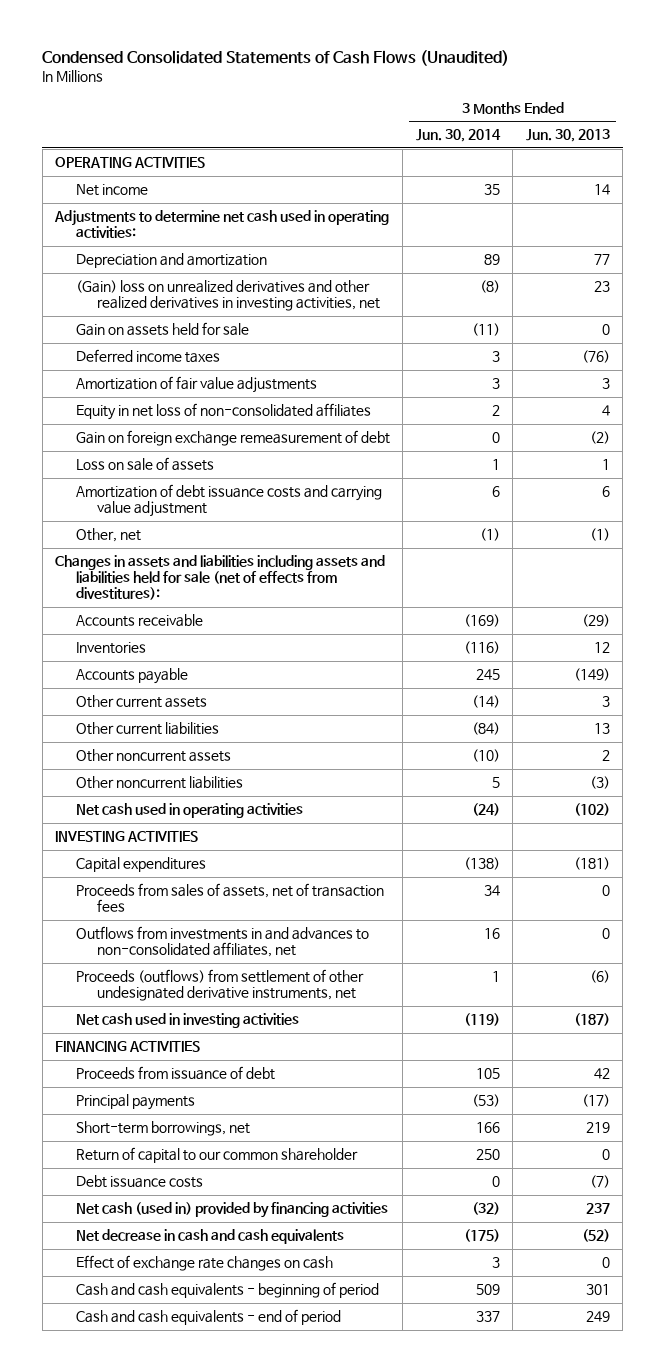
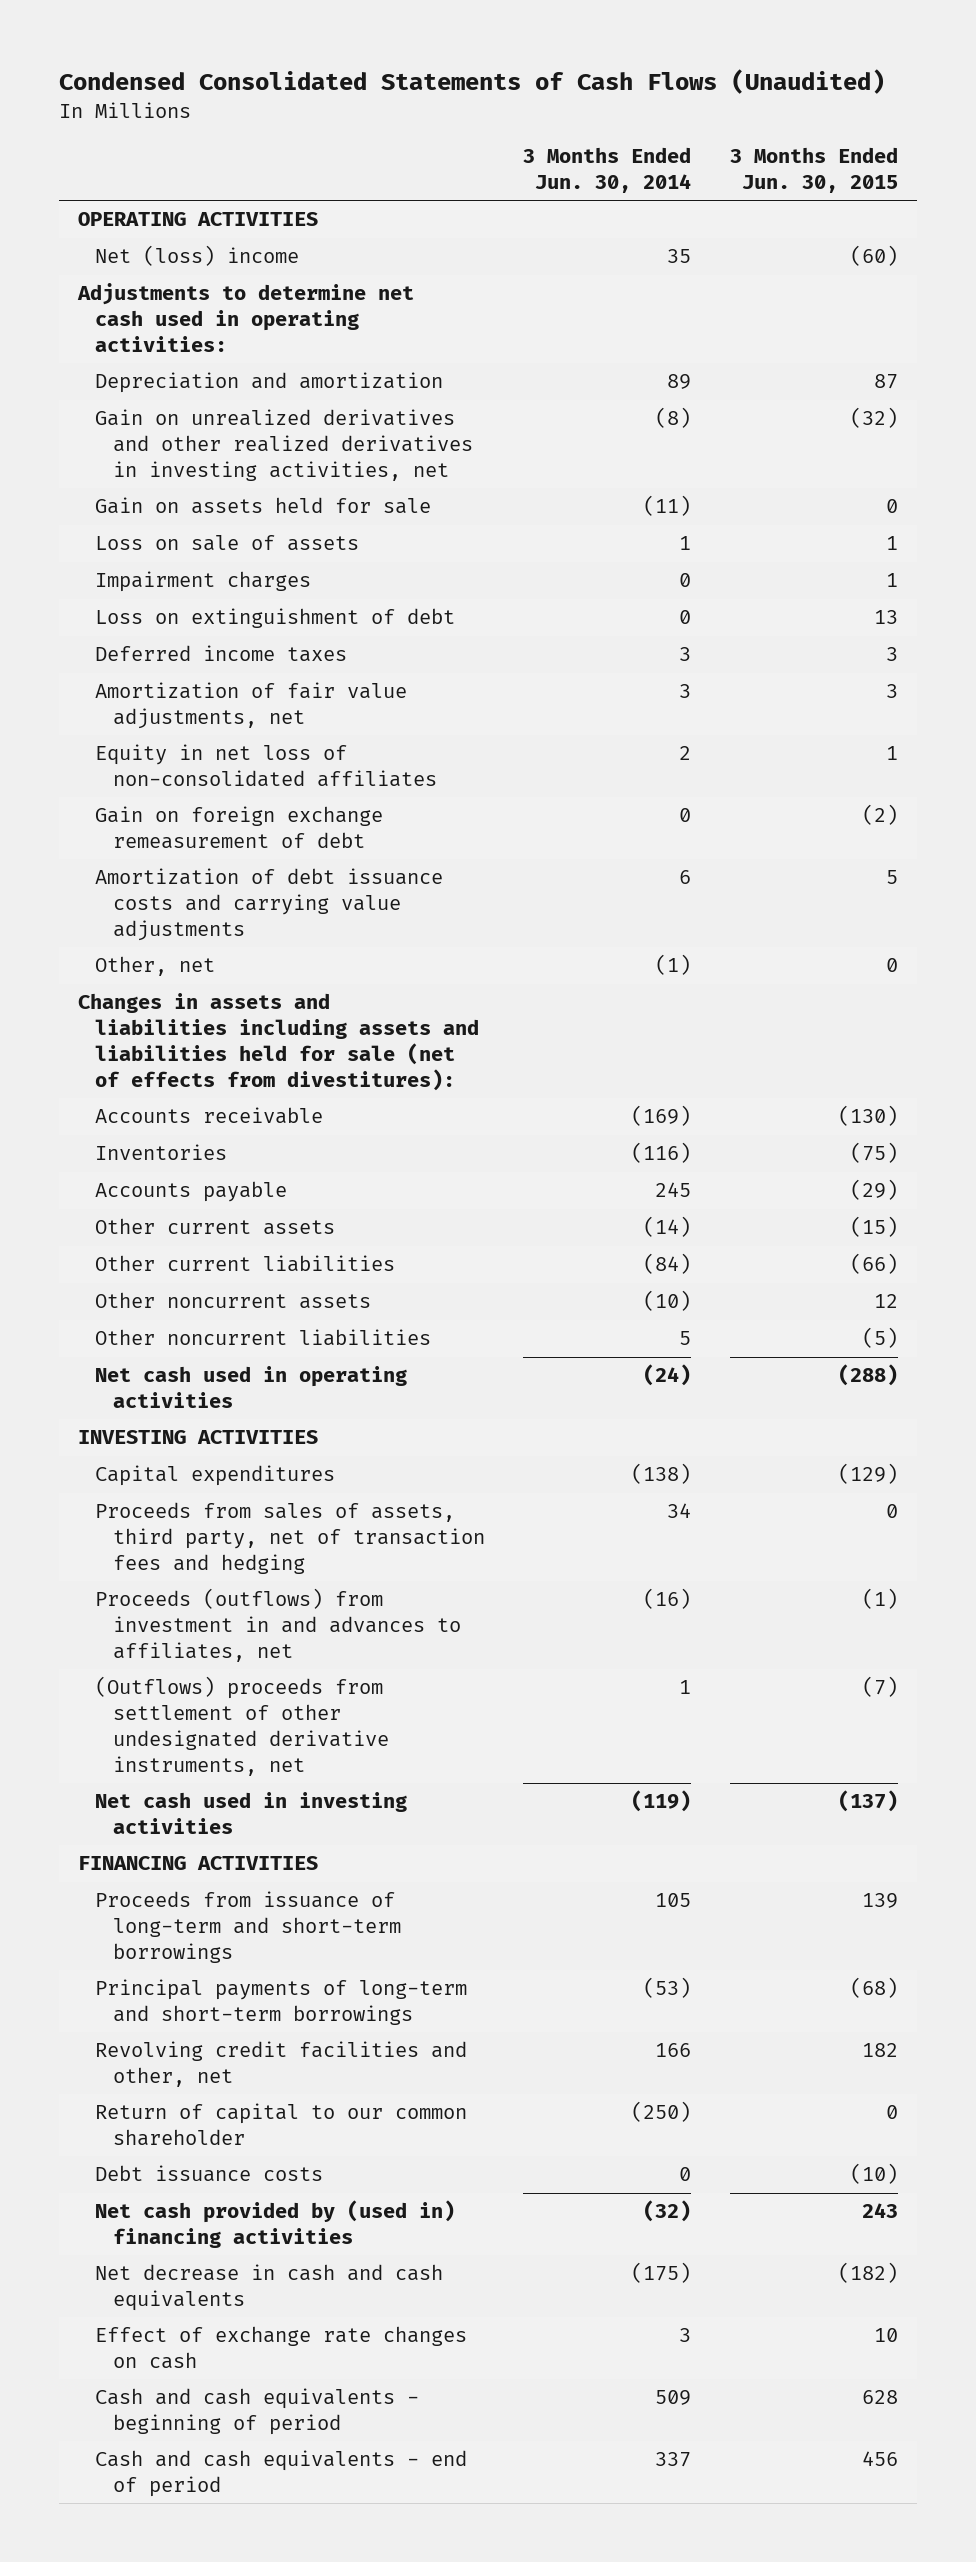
- | 3 Months Ended Jun. 30, 2014 | 3 Months Ended Jun. 30, 2013
+ | 3 Months Ended Jun. 30, 2014 | 3 Months Ended Jun. 30, 2015
- Net income | 35 | 14
+ Net (loss) income | 35 | (60)
- (Gain) loss on unrealized derivatives and other realized derivatives in investing activities, net | (8) | 23
+ Gain on unrealized derivatives and other realized derivatives in investing activities, net | (8) | (32)
moved up: Loss on sale of assets | 1 | 1
+ Impairment charges | 0 | 1
+ Loss on extinguishment of debt | 0 | 13
- Amortization of fair value adjustments | 3 | 3
+ Amortization of fair value adjustments, net | 3 | 3
- Amortization of debt issuance costs and carrying value adjustment | 6 | 6
+ Amortization of debt issuance costs and carrying value adjustments | 6 | 5
- Proceeds from sales of assets, net of transaction fees | 34 | 0
- Outflows from investments in and advances to non-consolidated affiliates, net | 16 | 0
- Proceeds (outflows) from settlement of other undesignated derivative instruments, net | 1 | (6)
+ Proceeds from sales of assets, third party, net of transaction fees and hedging | 34 | 0
+ Proceeds (outflows) from investment in and advances to affiliates, net | (16) | (1)
+ (Outflows) proceeds from settlement of other undesignated derivative instruments, net | 1 | (7)
- Proceeds from issuance of debt | 105 | 42
- Principal payments | (53) | (17)
- Short-term borrowings, net | 166 | 219
- Return of capital to our common shareholder | 250 | 0
+ Proceeds from issuance of long-term and short-term borrowings | 105 | 139
+ Principal payments of long-term and short-term borrowings | (53) | (68)
+ Revolving credit facilities and other, net | 166 | 182
+ Return of capital to our common shareholder | (250) | 0
- Net cash (used in) provided by financing activities | (32) | 237
+ Net cash provided by (used in) financing activities | (32) | 243

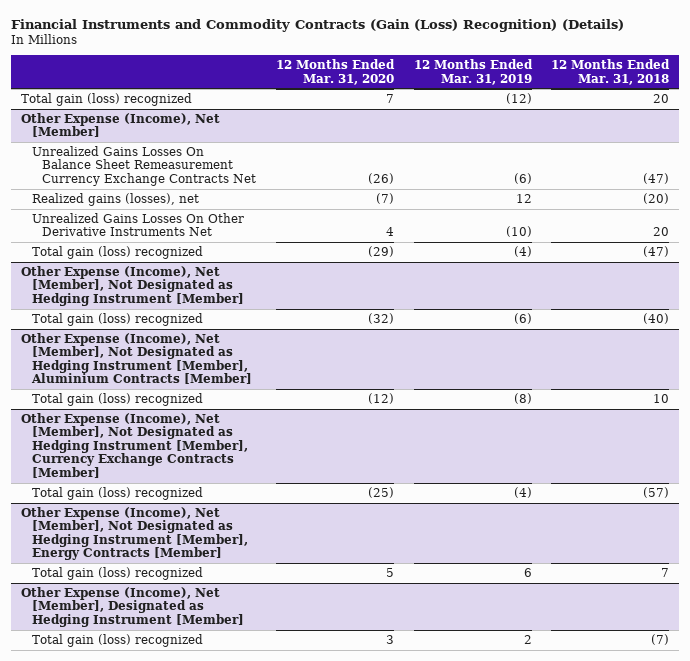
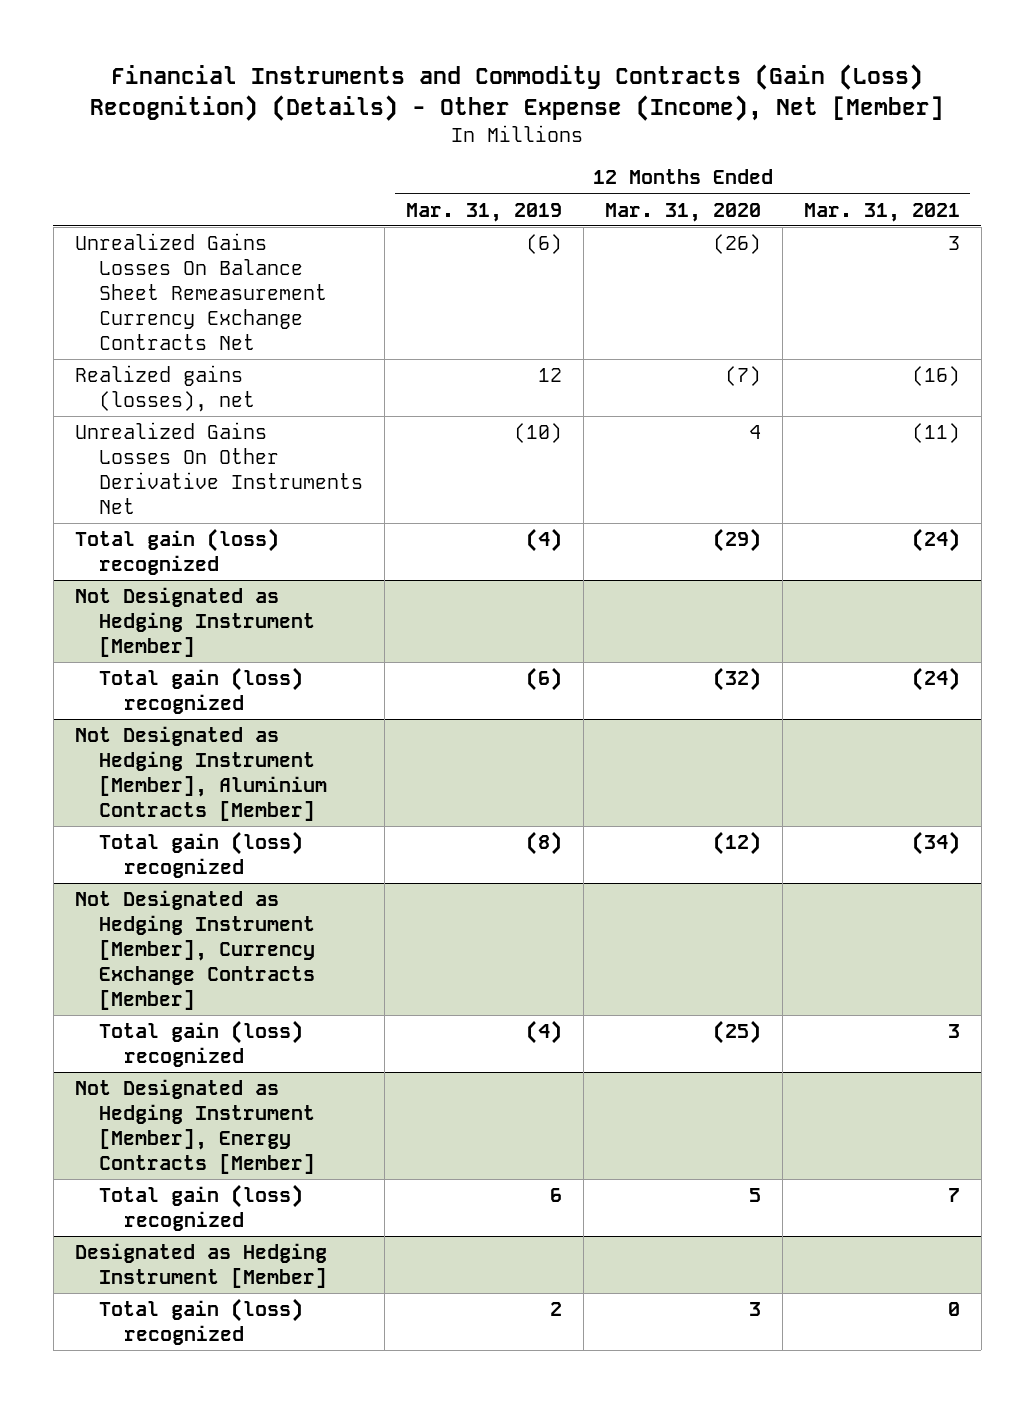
- Financial Instruments and Commodity Contracts (Gain (Loss) Recognition) (Details)
+ Financial Instruments and Commodity Contracts (Gain (Loss) Recognition) (Details) - Other Expense (Income), Net [Member]
- | 12 Months Ended Mar. 31, 2020 | 12 Months Ended Mar. 31, 2019 | 12 Months Ended Mar. 31, 2018
+ | 12 Months Ended Mar. 31, 2019 | 12 Months Ended Mar. 31, 2020 | 12 Months Ended Mar. 31, 2021
- Total gain (loss) recognized | 7 | (12) | 20
- Other Expense (Income), Net [Member]
- Other Expense (Income), Net [Member], Not Designated as Hedging Instrument [Member]
+ Not Designated as Hedging Instrument [Member]
- Other Expense (Income), Net [Member], Not Designated as Hedging Instrument [Member], Aluminium Contracts [Member]
+ Not Designated as Hedging Instrument [Member], Aluminium Contracts [Member]
- Other Expense (Income), Net [Member], Not Designated as Hedging Instrument [Member], Currency Exchange Contracts [Member]
+ Not Designated as Hedging Instrument [Member], Currency Exchange Contracts [Member]
- Other Expense (Income), Net [Member], Not Designated as Hedging Instrument [Member], Energy Contracts [Member]
+ Not Designated as Hedging Instrument [Member], Energy Contracts [Member]
- Other Expense (Income), Net [Member], Designated as Hedging Instrument [Member]
+ Designated as Hedging Instrument [Member]

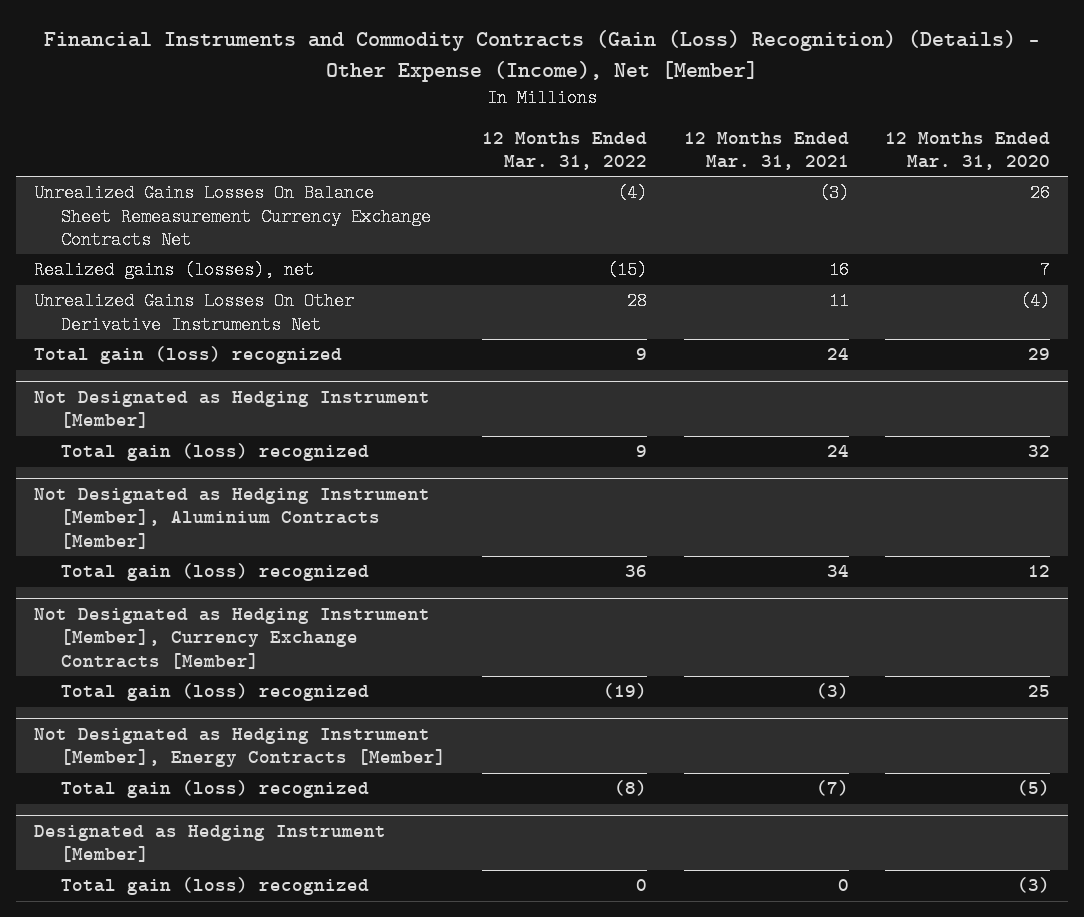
- | 12 Months Ended Mar. 31, 2019 | 12 Months Ended Mar. 31, 2020 | 12 Months Ended Mar. 31, 2021
+ | 12 Months Ended Mar. 31, 2022 | 12 Months Ended Mar. 31, 2021 | 12 Months Ended Mar. 31, 2020
- Unrealized Gains Losses On Balance Sheet Remeasurement Currency Exchange Contracts Net | (6) | (26) | 3
- Realized gains (losses), net | 12 | (7) | (16)
- Unrealized Gains Losses On Other Derivative Instruments Net | (10) | 4 | (11)
- Total gain (loss) recognized | (4) | (29) | (24)
+ Unrealized Gains Losses On Balance Sheet Remeasurement Currency Exchange Contracts Net | (4) | (3) | 26
+ Realized gains (losses), net | (15) | 16 | 7
+ Unrealized Gains Losses On Other Derivative Instruments Net | 28 | 11 | (4)
+ Total gain (loss) recognized | 9 | 24 | 29
@ Not Designated as Hedging Instrument [Member]
- Total gain (loss) recognized | (6) | (32) | (24)
+ Total gain (loss) recognized | 9 | 24 | 32
@ Not Designated as Hedging Instrument [Member], Aluminium Contracts [Member]
- Total gain (loss) recognized | (8) | (12) | (34)
+ Total gain (loss) recognized | 36 | 34 | 12
@ Not Designated as Hedging Instrument [Member], Currency Exchange Contracts [Member]
- Total gain (loss) recognized | (4) | (25) | 3
+ Total gain (loss) recognized | (19) | (3) | 25
@ Not Designated as Hedging Instrument [Member], Energy Contracts [Member]
- Total gain (loss) recognized | 6 | 5 | 7
+ Total gain (loss) recognized | (8) | (7) | (5)
@ Designated as Hedging Instrument [Member]
- Total gain (loss) recognized | 2 | 3 | 0
+ Total gain (loss) recognized | 0 | 0 | (3)

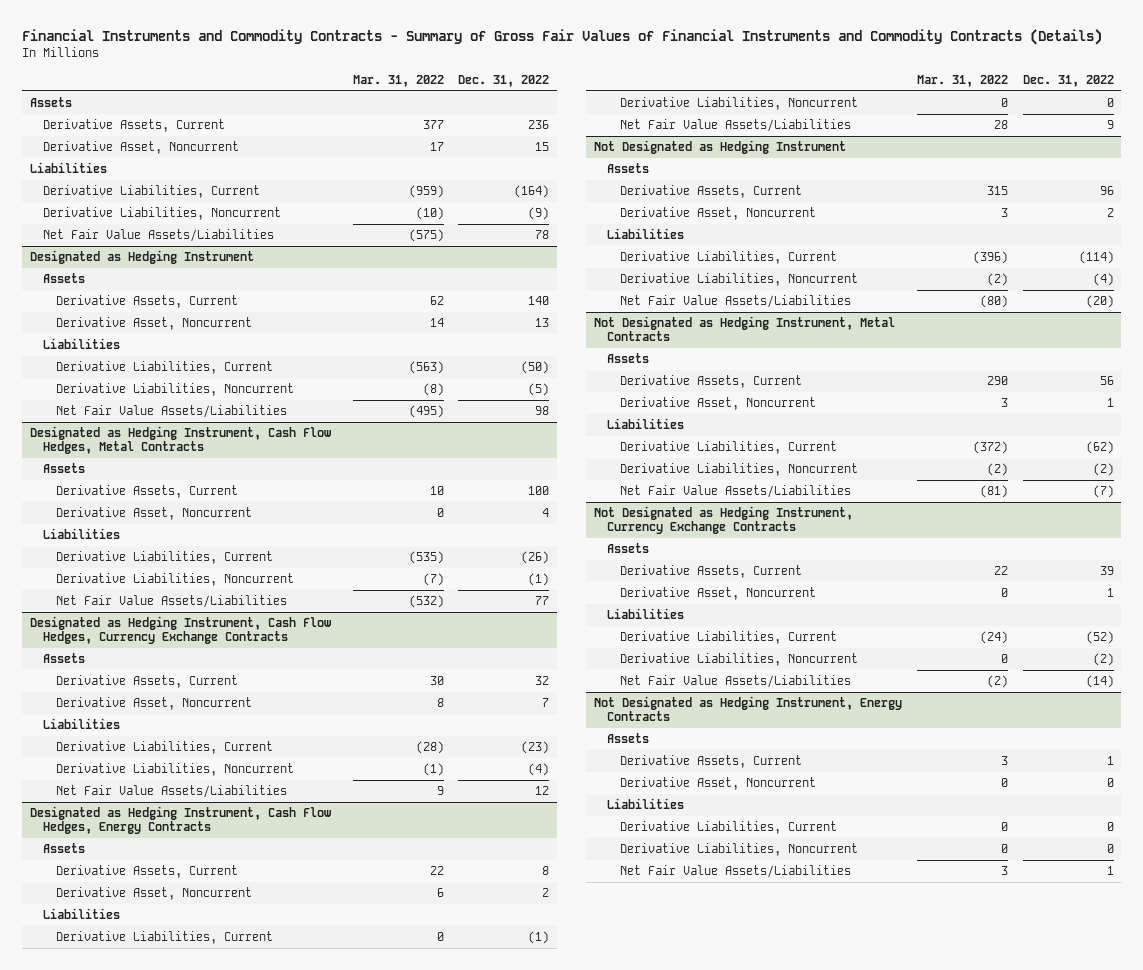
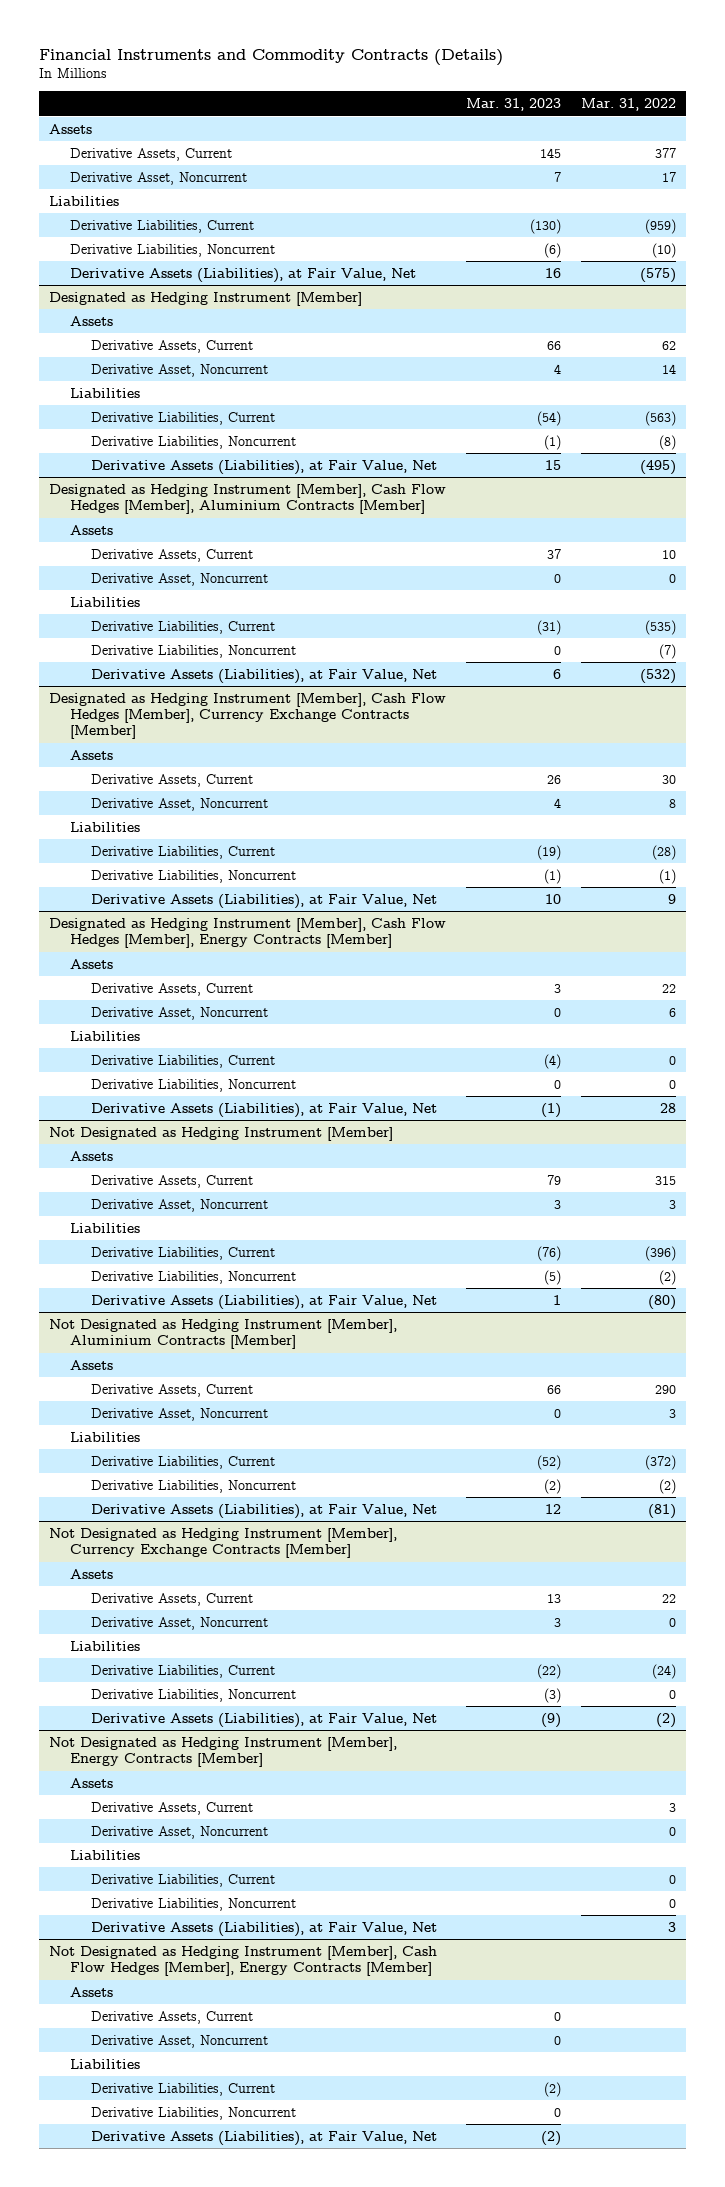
- Financial Instruments and Commodity Contracts - Summary of Gross Fair Values of Financial Instruments and Commodity Contracts (Details)
+ Financial Instruments and Commodity Contracts (Details)
- | Mar. 31, 2022 | Dec. 31, 2022
+ | Mar. 31, 2023 | Mar. 31, 2022
- Net Fair Value Assets/Liabilities | (575) | 78
- Designated as Hedging Instrument
+ Derivative Assets (Liabilities), at Fair Value, Net | 16 | (575)
+ Designated as Hedging Instrument [Member]
- Net Fair Value Assets/Liabilities | (495) | 98
- Designated as Hedging Instrument, Cash Flow Hedges, Metal Contracts
+ Derivative Assets (Liabilities), at Fair Value, Net | 15 | (495)
+ Designated as Hedging Instrument [Member], Cash Flow Hedges [Member], Aluminium Contracts [Member]
- Net Fair Value Assets/Liabilities | (532) | 77
- Designated as Hedging Instrument, Cash Flow Hedges, Currency Exchange Contracts
+ Derivative Assets (Liabilities), at Fair Value, Net | 6 | (532)
+ Designated as Hedging Instrument [Member], Cash Flow Hedges [Member], Currency Exchange Contracts [Member]
- Net Fair Value Assets/Liabilities | 9 | 12
- Designated as Hedging Instrument, Cash Flow Hedges, Energy Contracts
+ Derivative Assets (Liabilities), at Fair Value, Net | 10 | 9
+ Designated as Hedging Instrument [Member], Cash Flow Hedges [Member], Energy Contracts [Member]
- Net Fair Value Assets/Liabilities | 28 | 9
- Not Designated as Hedging Instrument
+ Derivative Assets (Liabilities), at Fair Value, Net | (1) | 28
+ Not Designated as Hedging Instrument [Member]
- Net Fair Value Assets/Liabilities | (80) | (20)
- Not Designated as Hedging Instrument, Metal Contracts
+ Derivative Assets (Liabilities), at Fair Value, Net | 1 | (80)
+ Not Designated as Hedging Instrument [Member], Aluminium Contracts [Member]
- Net Fair Value Assets/Liabilities | (81) | (7)
- Not Designated as Hedging Instrument, Currency Exchange Contracts
+ Derivative Assets (Liabilities), at Fair Value, Net | 12 | (81)
+ Not Designated as Hedging Instrument [Member], Currency Exchange Contracts [Member]
- Net Fair Value Assets/Liabilities | (2) | (14)
- Not Designated as Hedging Instrument, Energy Contracts
+ Derivative Assets (Liabilities), at Fair Value, Net | (9) | (2)
+ Not Designated as Hedging Instrument [Member], Energy Contracts [Member]
- Net Fair Value Assets/Liabilities | 3 | 1
+ Derivative Assets (Liabilities), at Fair Value, Net | | 3
+ Not Designated as Hedging Instrument [Member], Cash Flow Hedges [Member], Energy Contracts [Member]
+ Assets
+ Derivative Assets, Current | 0 |
+ Derivative Asset, Noncurrent | 0 |
+ Liabilities
+ Derivative Liabilities, Current | (2) |
+ Derivative Liabilities, Noncurrent | 0 |
+ Derivative Assets (Liabilities), at Fair Value, Net | (2) |

